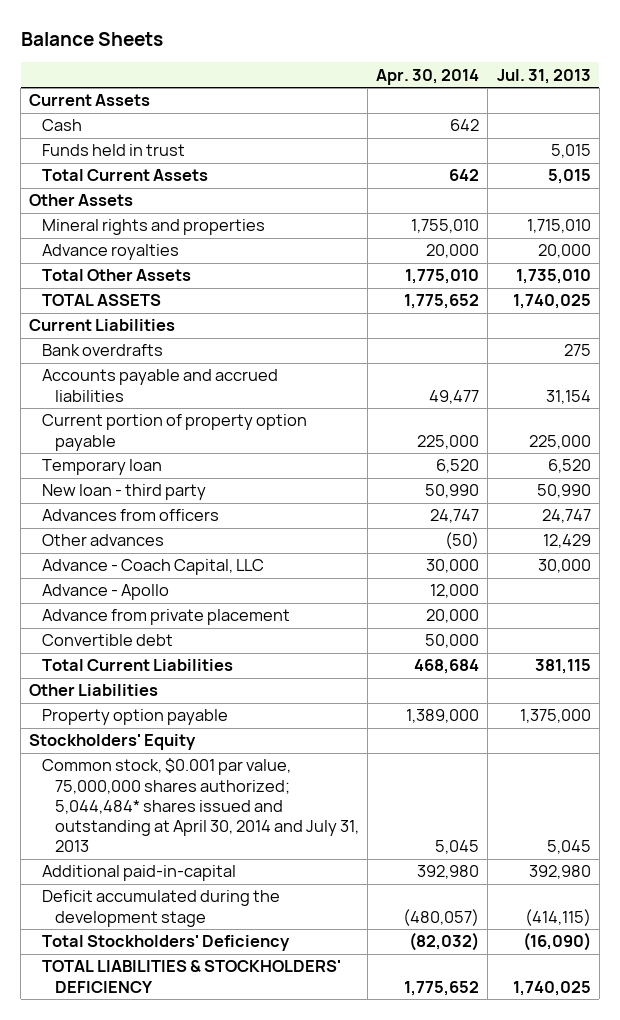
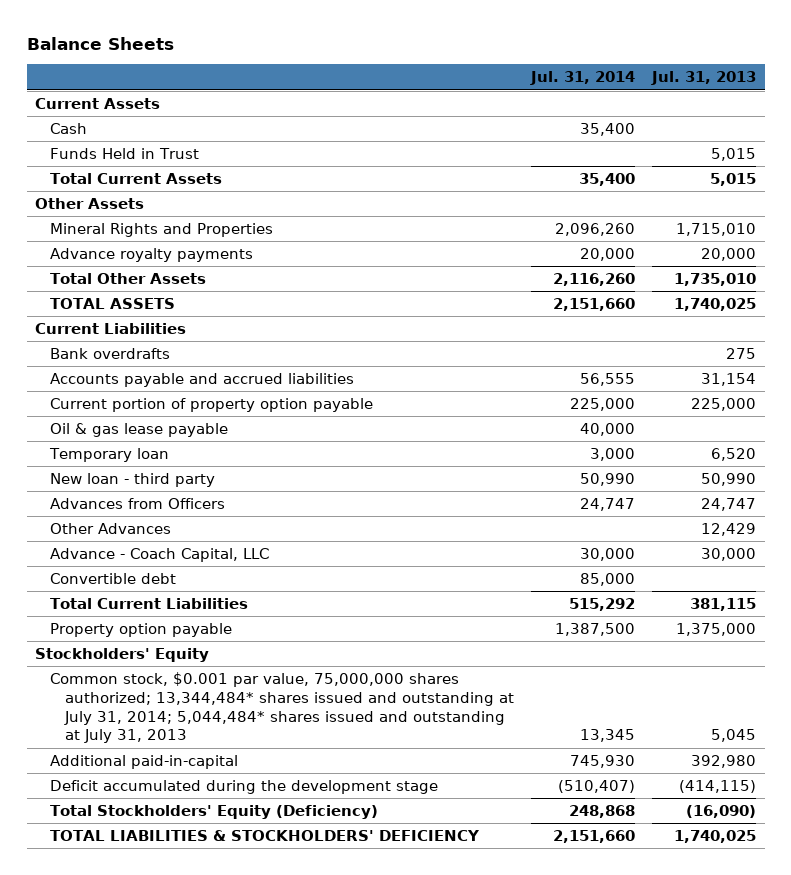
- | Apr. 30, 2014 | Jul. 31, 2013
+ | Jul. 31, 2014 | Jul. 31, 2013
- Funds held in trust | | 5,015
+ Funds Held in Trust | | 5,015
- Mineral rights and properties | 1,755,010 | 1,715,010
- Advance royalties | 20,000 | 20,000
+ Mineral Rights and Properties | 2,096,260 | 1,715,010
+ Advance royalty payments | 20,000 | 20,000
+ Oil & gas lease payable | 40,000 |
- Advances from officers | 24,747 | 24,747
- Other advances | (50) | 12,429
+ Advances from Officers | 24,747 | 24,747
+ Other Advances | | 12,429
- Advance - Apollo | 12,000 |
- Advance from private placement | 20,000 |
- Other Liabilities
- Common stock, $0.001 par value, 75,000,000 shares authorized; 5,044,484* shares issued and outstanding at April 30, 2014 and July 31, 2013 | 5,045 | 5,045
+ Common stock, $0.001 par value, 75,000,000 shares authorized; 13,344,484* shares issued and outstanding at July 31, 2014; 5,044,484* shares issued and outstanding at July 31, 2013 | 13,345 | 5,045
- Total Stockholders' Deficiency | (82,032) | (16,090)
+ Total Stockholders' Equity (Deficiency) | 248,868 | (16,090)

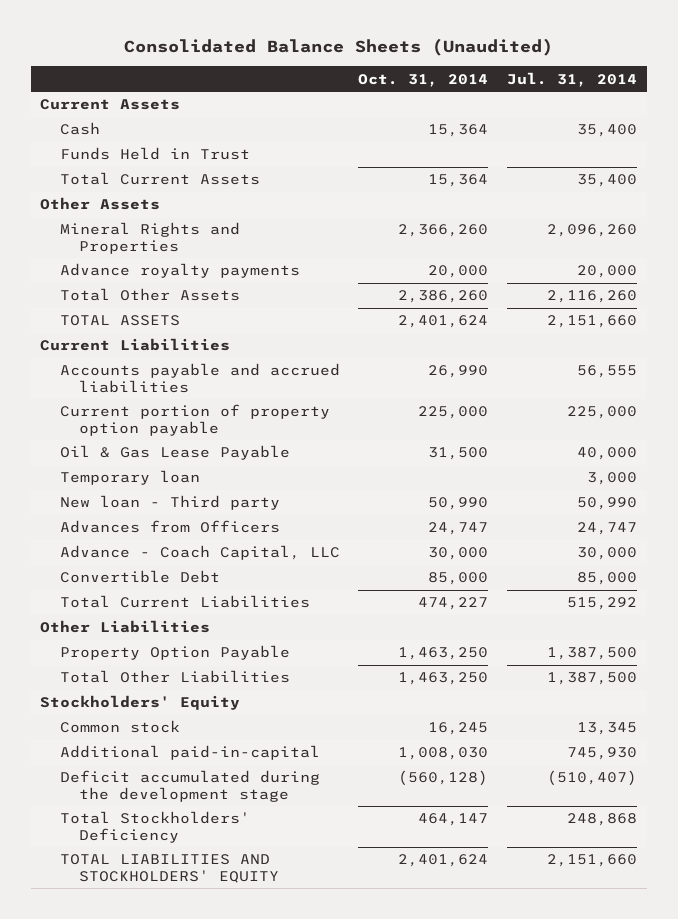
- Balance Sheets
+ Consolidated Balance Sheets (Unaudited)
- | Jul. 31, 2014 | Jul. 31, 2013
+ | Oct. 31, 2014 | Jul. 31, 2014
- Bank overdrafts | | 275
- Oil & gas lease payable | 40,000 |
+ Oil & Gas Lease Payable | 31,500 | 40,000
- New loan - third party | 50,990 | 50,990
+ New loan - Third party | 50,990 | 50,990
- Other Advances | | 12,429
- Convertible debt | 85,000 |
+ Convertible Debt | 85,000 | 85,000
- Property option payable | 1,387,500 | 1,375,000
+ Other Liabilities
+ Property Option Payable | 1,463,250 | 1,387,500
+ Total Other Liabilities | 1,463,250 | 1,387,500
- Common stock, $0.001 par value, 75,000,000 shares authorized; 13,344,484* shares issued and outstanding at July 31, 2014; 5,044,484* shares issued and outstanding at July 31, 2013 | 13,345 | 5,045
+ Common stock | 16,245 | 13,345
- Total Stockholders' Equity (Deficiency) | 248,868 | (16,090)
- TOTAL LIABILITIES & STOCKHOLDERS' DEFICIENCY | 2,151,660 | 1,740,025
+ Total Stockholders' Deficiency | 464,147 | 248,868
+ TOTAL LIABILITIES AND STOCKHOLDERS' EQUITY | 2,401,624 | 2,151,660

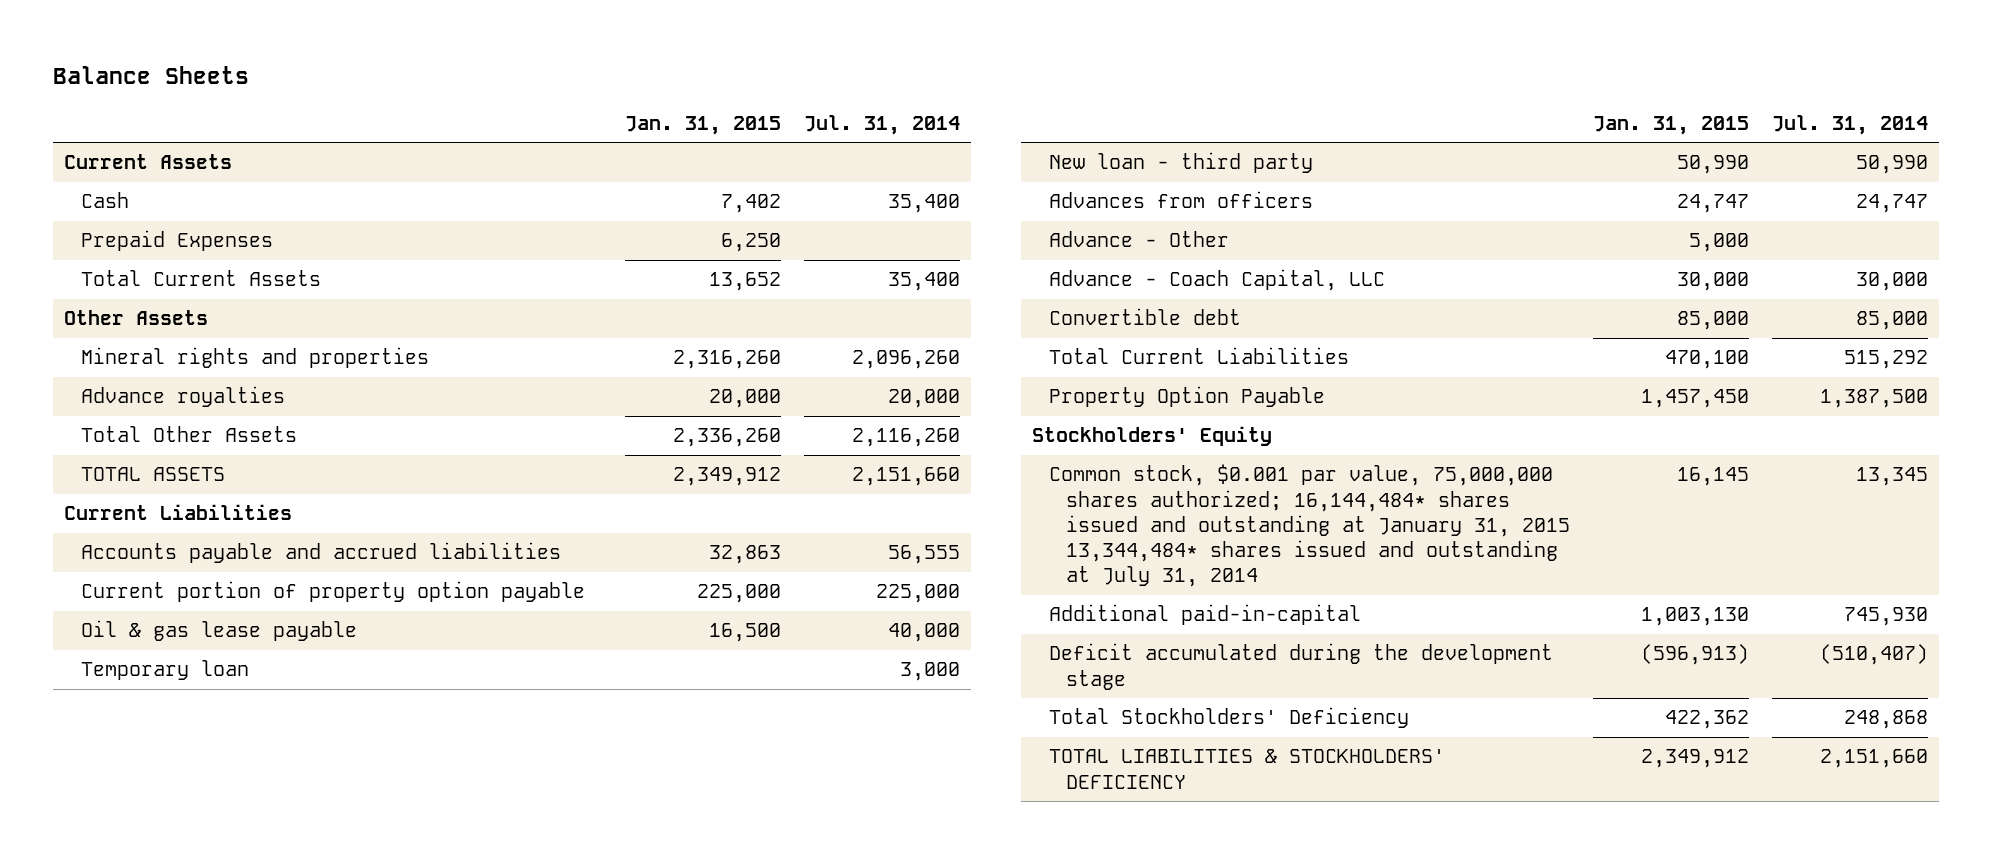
- Consolidated Balance Sheets (Unaudited)
+ Balance Sheets
- | Oct. 31, 2014 | Jul. 31, 2014
+ | Jan. 31, 2015 | Jul. 31, 2014
- Funds Held in Trust
+ Prepaid Expenses | 6,250 |
- Mineral Rights and Properties | 2,366,260 | 2,096,260
- Advance royalty payments | 20,000 | 20,000
+ Mineral rights and properties | 2,316,260 | 2,096,260
+ Advance royalties | 20,000 | 20,000
- Oil & Gas Lease Payable | 31,500 | 40,000
+ Oil & gas lease payable | 16,500 | 40,000
- New loan - Third party | 50,990 | 50,990
- Advances from Officers | 24,747 | 24,747
+ New loan - third party | 50,990 | 50,990
+ Advances from officers | 24,747 | 24,747
+ Advance - Other | 5,000 |
- Convertible Debt | 85,000 | 85,000
+ Convertible debt | 85,000 | 85,000
- Other Liabilities
- Total Other Liabilities | 1,463,250 | 1,387,500
- Common stock | 16,245 | 13,345
+ Common stock, $0.001 par value, 75,000,000 shares authorized; 16,144,484* shares issued and outstanding at January 31, 2015 13,344,484* shares issued and outstanding at July 31, 2014 | 16,145 | 13,345
- TOTAL LIABILITIES AND STOCKHOLDERS' EQUITY | 2,401,624 | 2,151,660
+ TOTAL LIABILITIES & STOCKHOLDERS' DEFICIENCY | 2,349,912 | 2,151,660

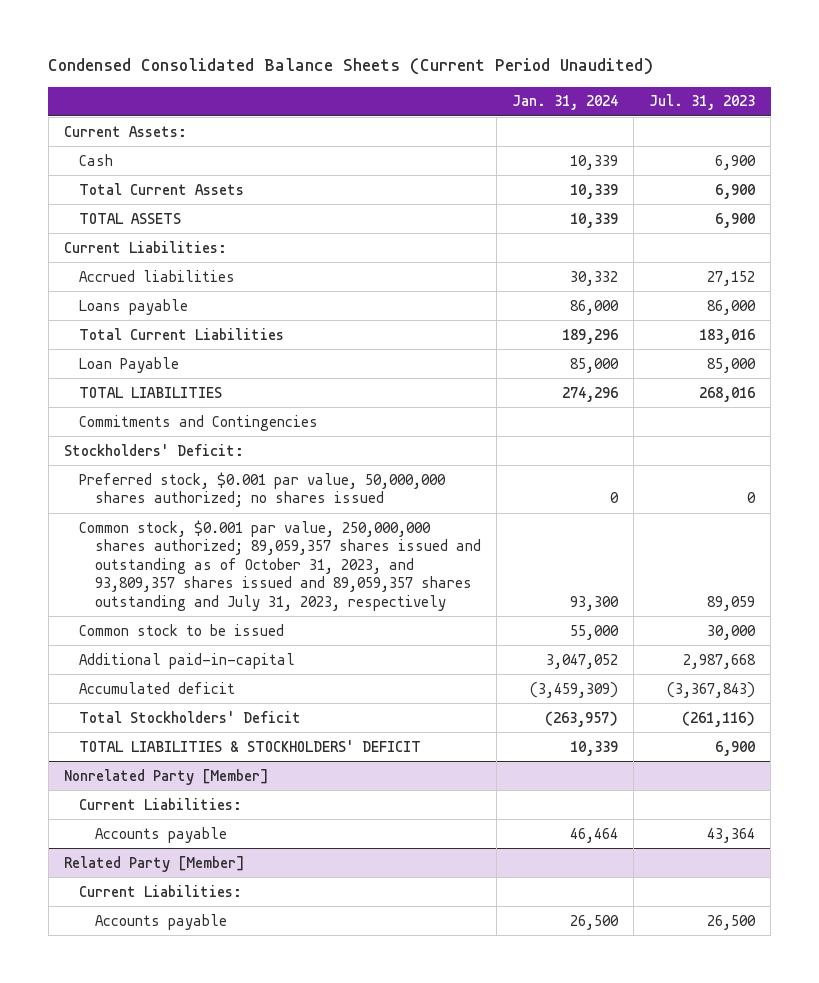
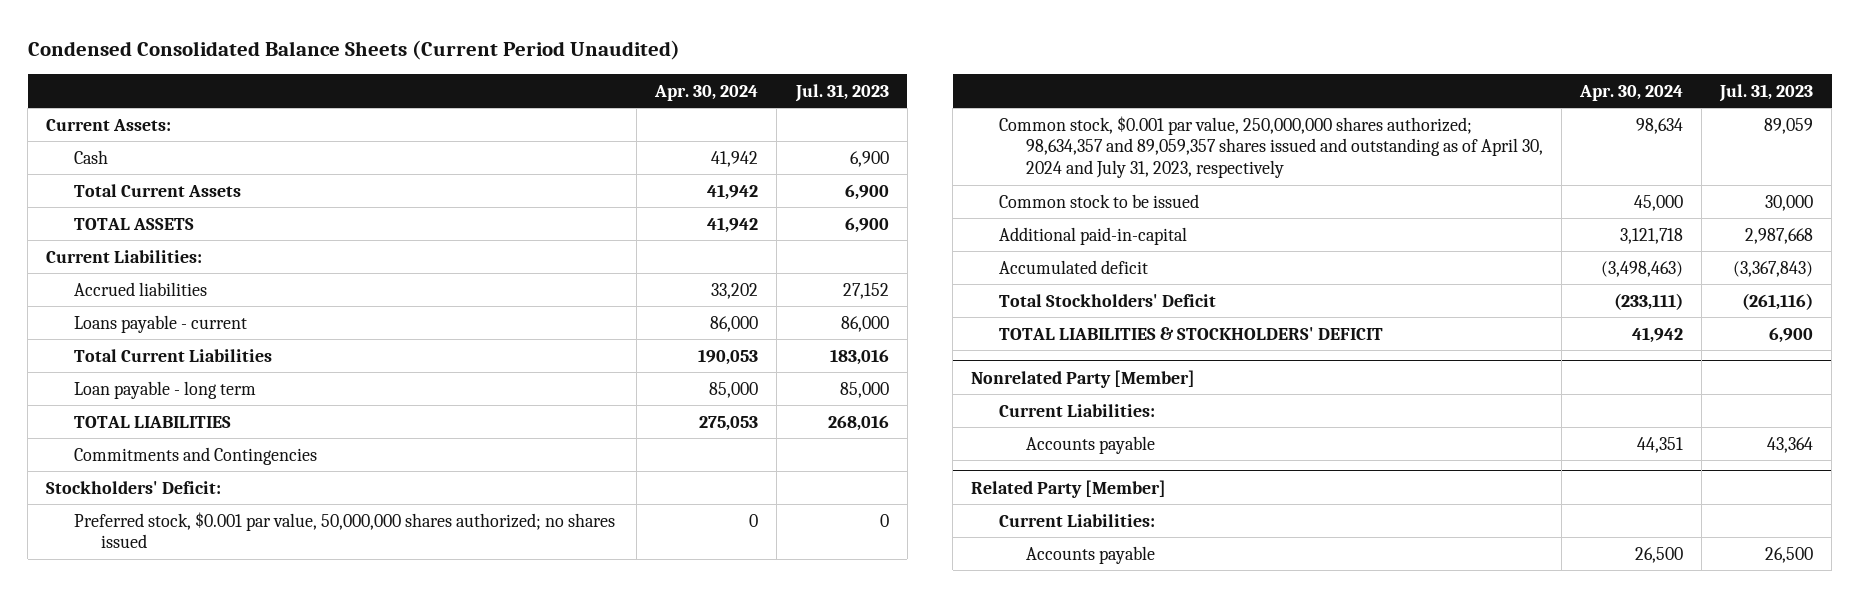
- | Jan. 31, 2024 | Jul. 31, 2023
+ | Apr. 30, 2024 | Jul. 31, 2023
- Loans payable | 86,000 | 86,000
+ Loans payable - current | 86,000 | 86,000
- Loan Payable | 85,000 | 85,000
+ Loan payable - long term | 85,000 | 85,000
- Common stock, $0.001 par value, 250,000,000 shares authorized; 89,059,357 shares issued and outstanding as of October 31, 2023, and 93,809,357 shares issued and 89,059,357 shares outstanding and July 31, 2023, respectively | 93,300 | 89,059
+ Common stock, $0.001 par value, 250,000,000 shares authorized; 98,634,357 and 89,059,357 shares issued and outstanding as of April 30, 2024 and July 31, 2023, respectively | 98,634 | 89,059

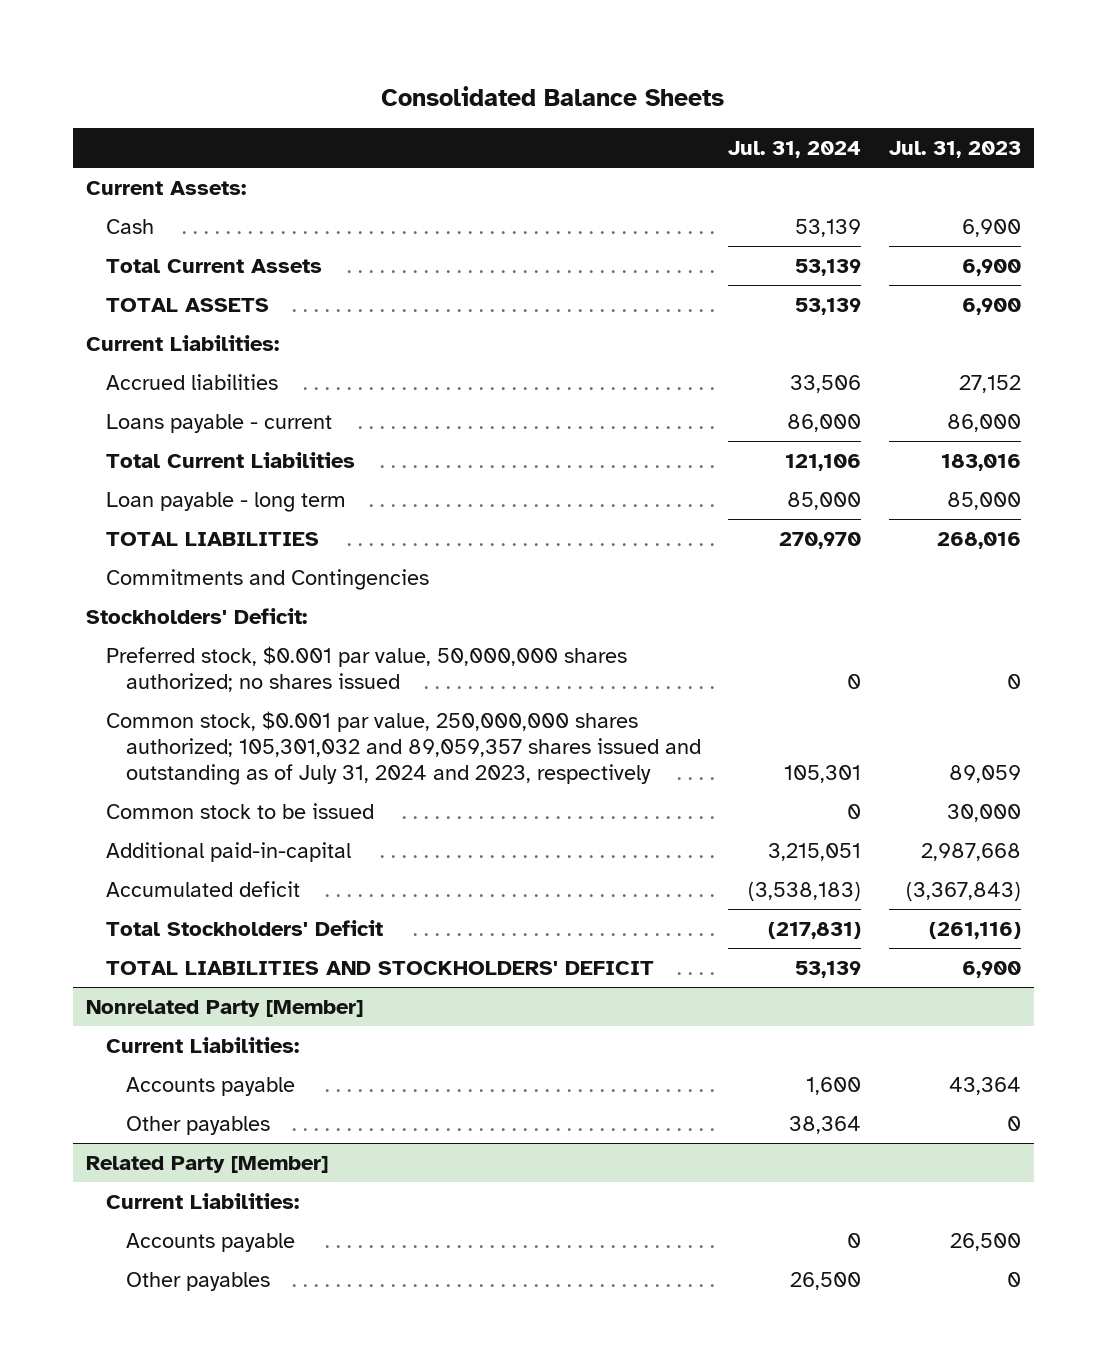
- Condensed Consolidated Balance Sheets (Current Period Unaudited)
+ Consolidated Balance Sheets
- | Apr. 30, 2024 | Jul. 31, 2023
+ | Jul. 31, 2024 | Jul. 31, 2023
- Common stock, $0.001 par value, 250,000,000 shares authorized; 98,634,357 and 89,059,357 shares issued and outstanding as of April 30, 2024 and July 31, 2023, respectively | 98,634 | 89,059
+ Common stock, $0.001 par value, 250,000,000 shares authorized; 105,301,032 and 89,059,357 shares issued and outstanding as of July 31, 2024 and 2023, respectively | 105,301 | 89,059
- TOTAL LIABILITIES & STOCKHOLDERS' DEFICIT | 41,942 | 6,900
+ TOTAL LIABILITIES AND STOCKHOLDERS' DEFICIT | 53,139 | 6,900
@ Nonrelated Party [Member]
+ Other payables | 38,364 | 0
@ Related Party [Member]
+ Other payables | 26,500 | 0

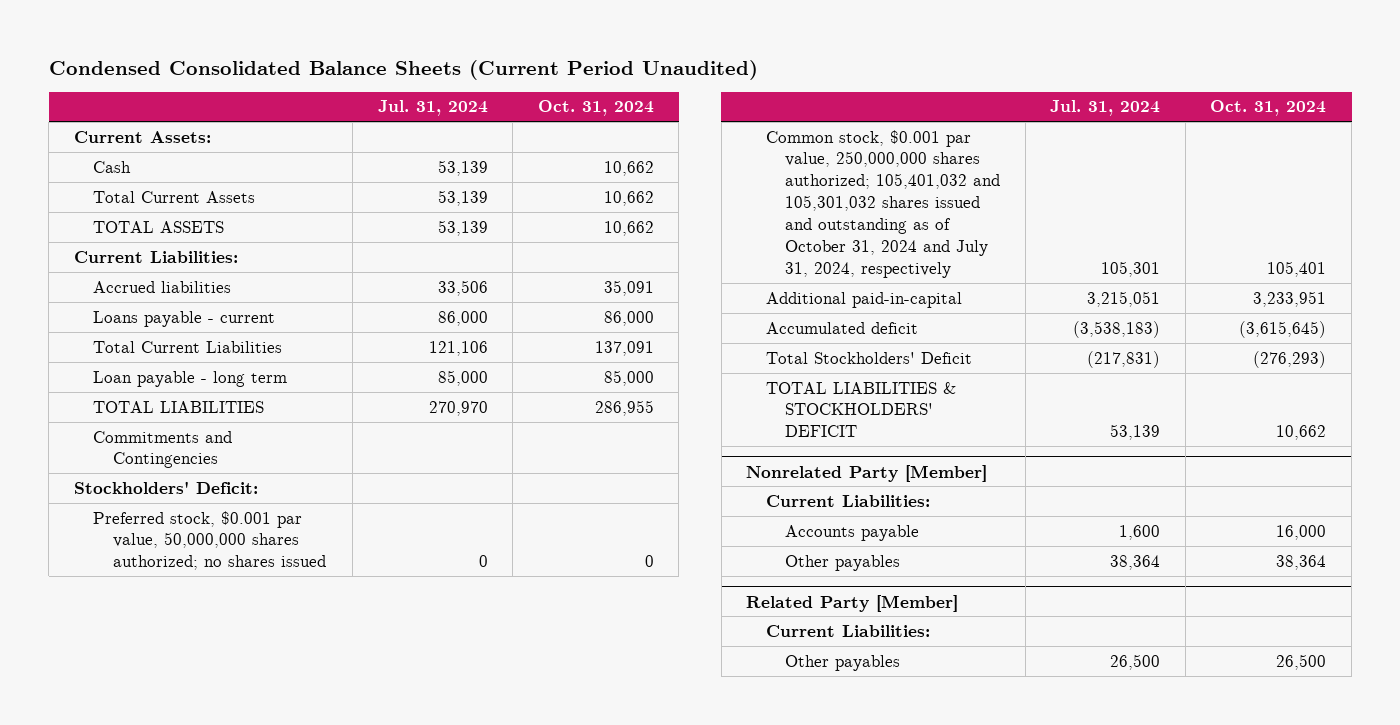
- Consolidated Balance Sheets
+ Condensed Consolidated Balance Sheets (Current Period Unaudited)
- | Jul. 31, 2024 | Jul. 31, 2023
+ | Jul. 31, 2024 | Oct. 31, 2024
- Common stock, $0.001 par value, 250,000,000 shares authorized; 105,301,032 and 89,059,357 shares issued and outstanding as of July 31, 2024 and 2023, respectively | 105,301 | 89,059
- Common stock to be issued | 0 | 30,000
+ Common stock, $0.001 par value, 250,000,000 shares authorized; 105,401,032 and 105,301,032 shares issued and outstanding as of October 31, 2024 and July 31, 2024, respectively | 105,301 | 105,401
- TOTAL LIABILITIES AND STOCKHOLDERS' DEFICIT | 53,139 | 6,900
+ TOTAL LIABILITIES & STOCKHOLDERS' DEFICIT | 53,139 | 10,662
@ Related Party [Member]
- Accounts payable | 0 | 26,500

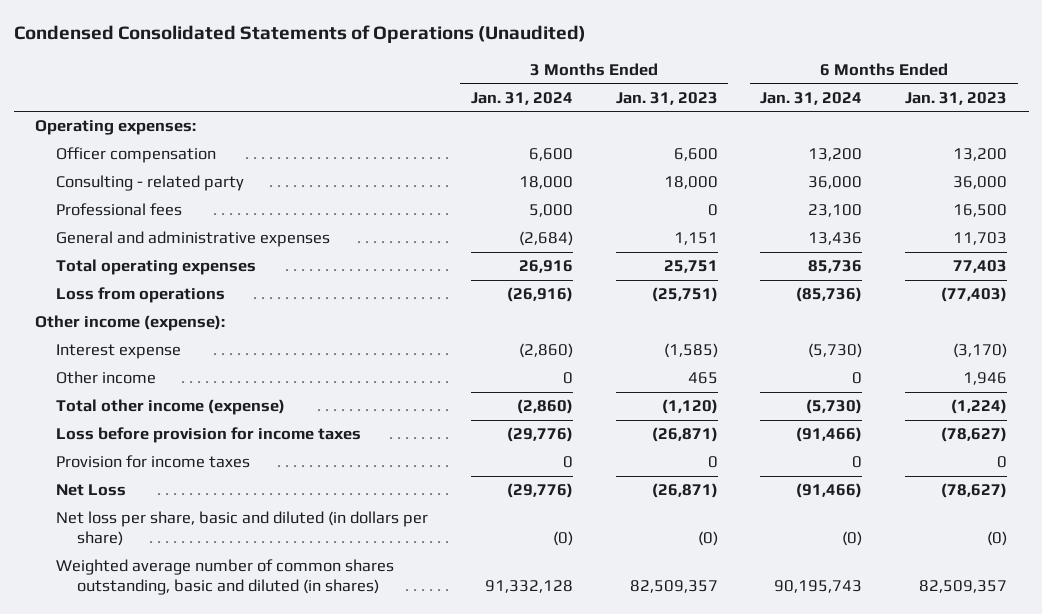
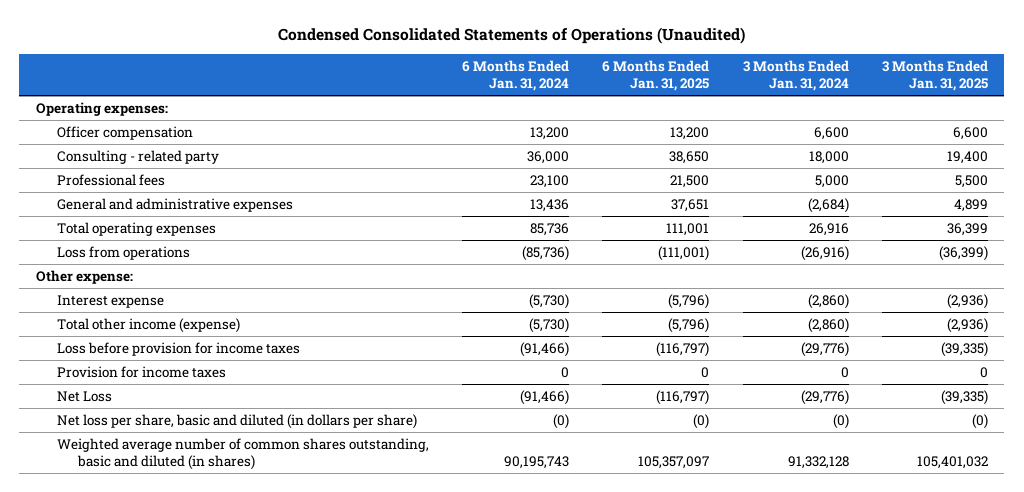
- | 3 Months Ended Jan. 31, 2024 | 3 Months Ended Jan. 31, 2023 | 6 Months Ended Jan. 31, 2024 | 6 Months Ended Jan. 31, 2023
+ | 6 Months Ended Jan. 31, 2024 | 6 Months Ended Jan. 31, 2025 | 3 Months Ended Jan. 31, 2024 | 3 Months Ended Jan. 31, 2025
- Other income (expense):
+ Other expense:
- Other income | 0 | 465 | 0 | 1,946

